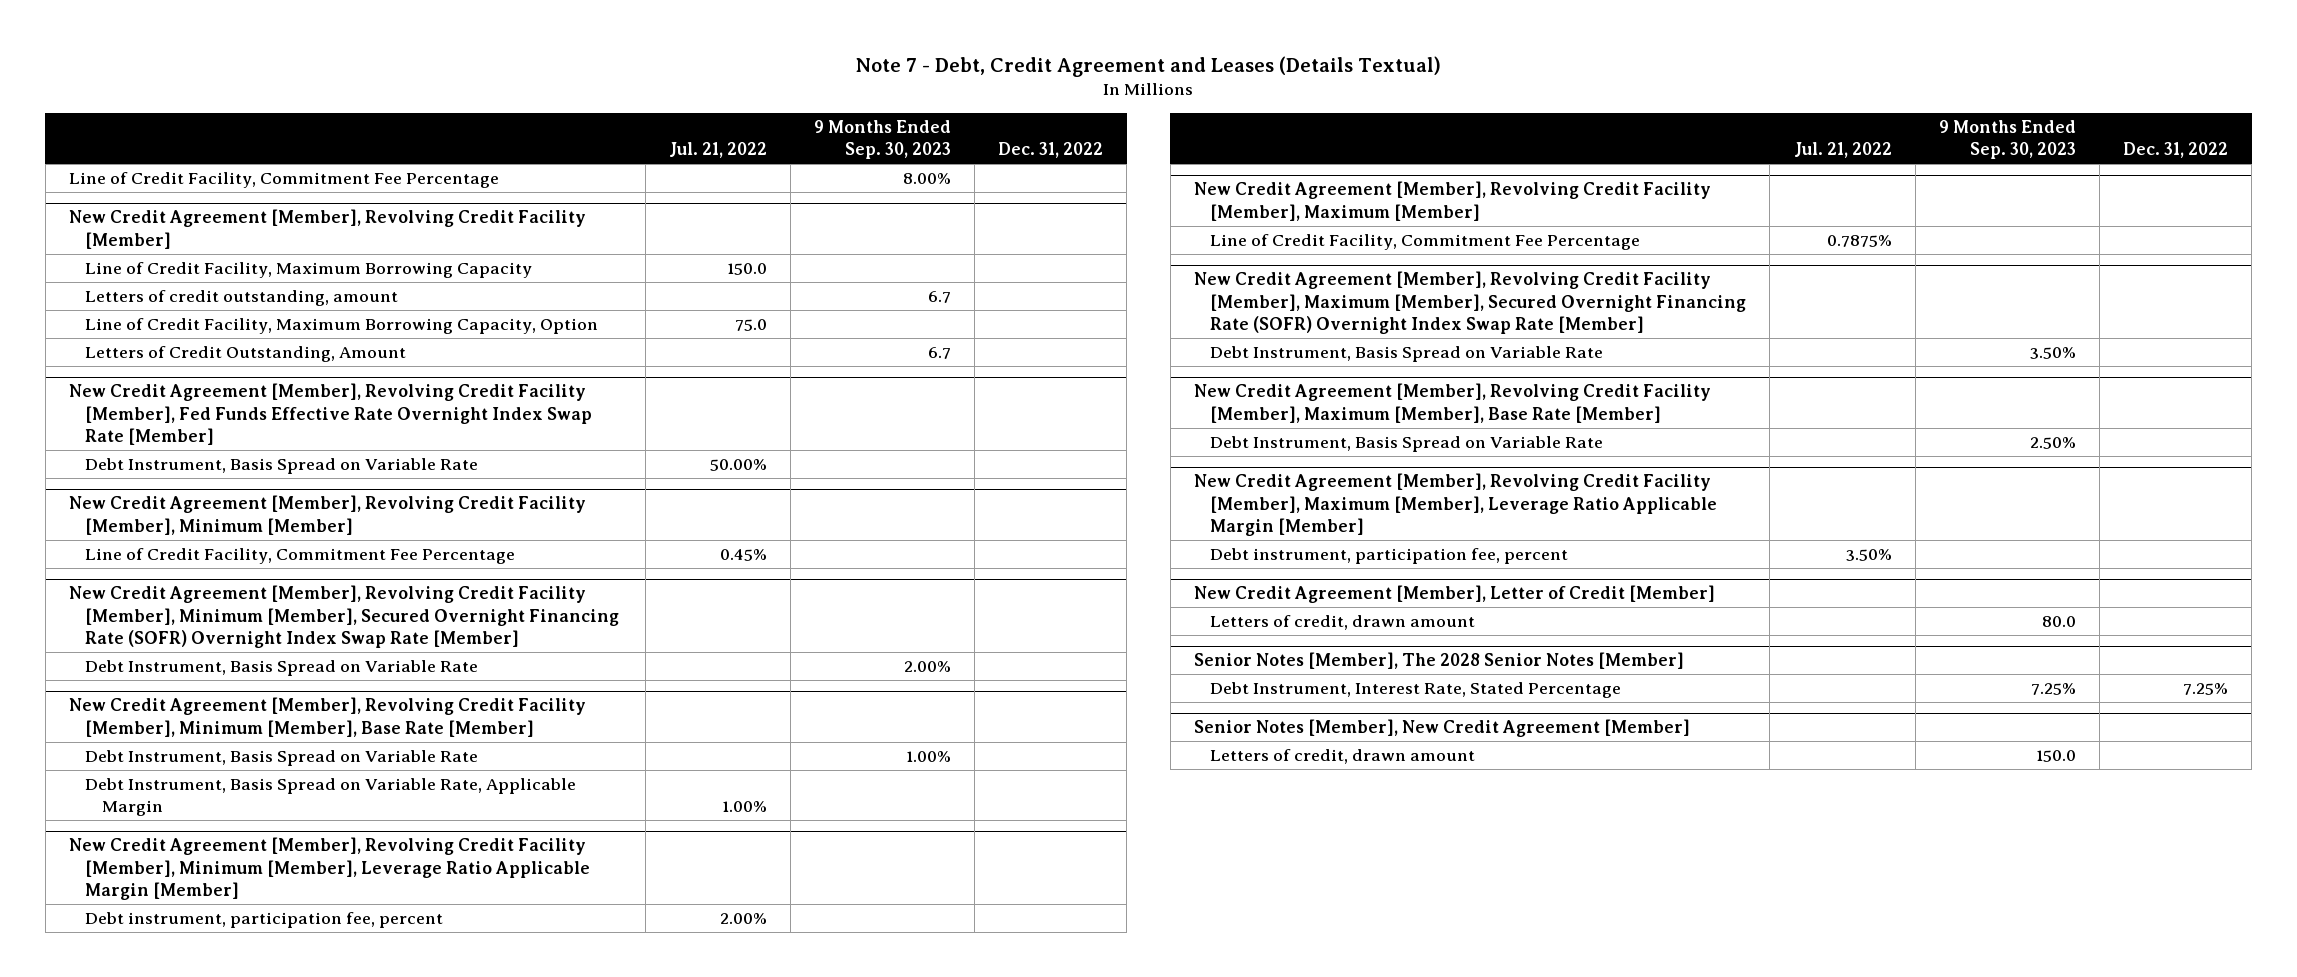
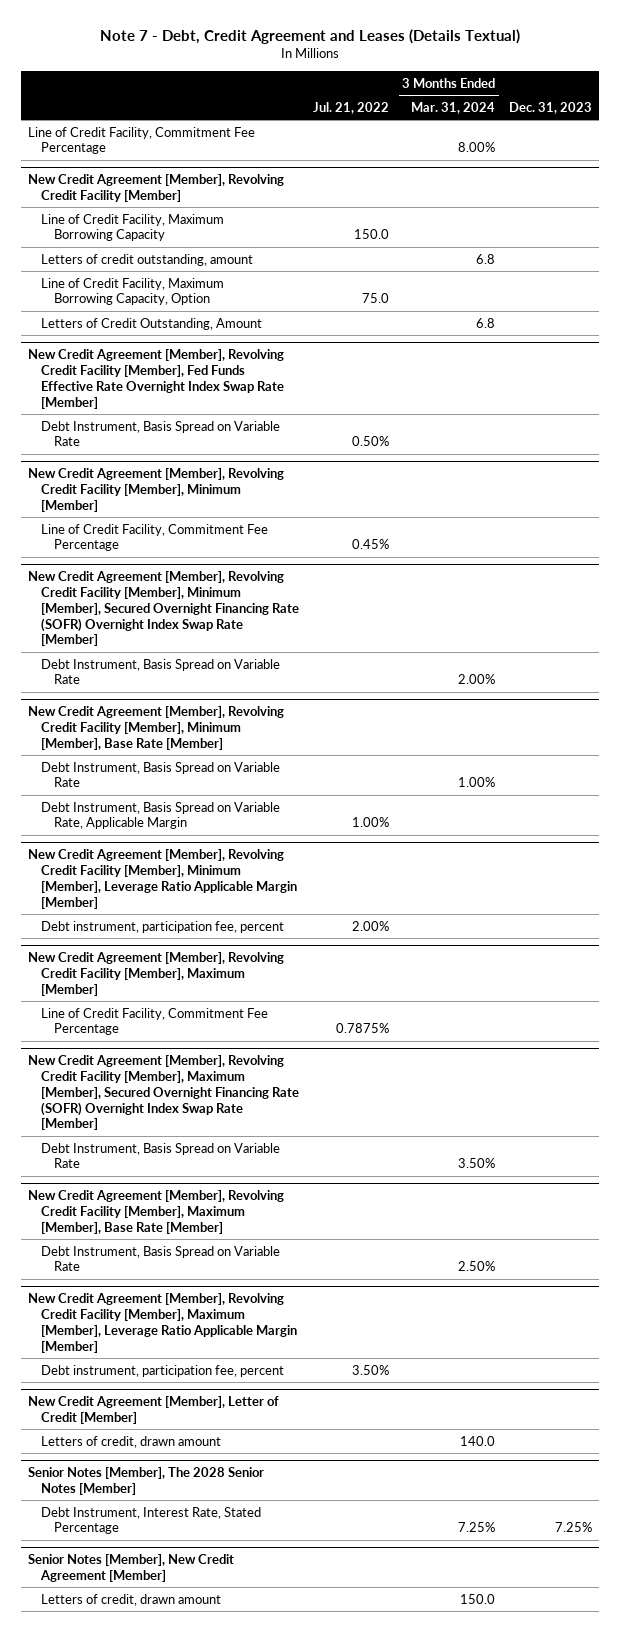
- | Jul. 21, 2022 | 9 Months Ended Sep. 30, 2023 | Dec. 31, 2022
+ | Jul. 21, 2022 | 3 Months Ended Mar. 31, 2024 | Dec. 31, 2023
@ New Credit Agreement [Member], Revolving Credit Facility [Member], Fed Funds Effective Rate Overnight Index Swap Rate [Member]
- Debt Instrument, Basis Spread on Variable Rate | 50.00% | |
+ Debt Instrument, Basis Spread on Variable Rate | 0.50% | |

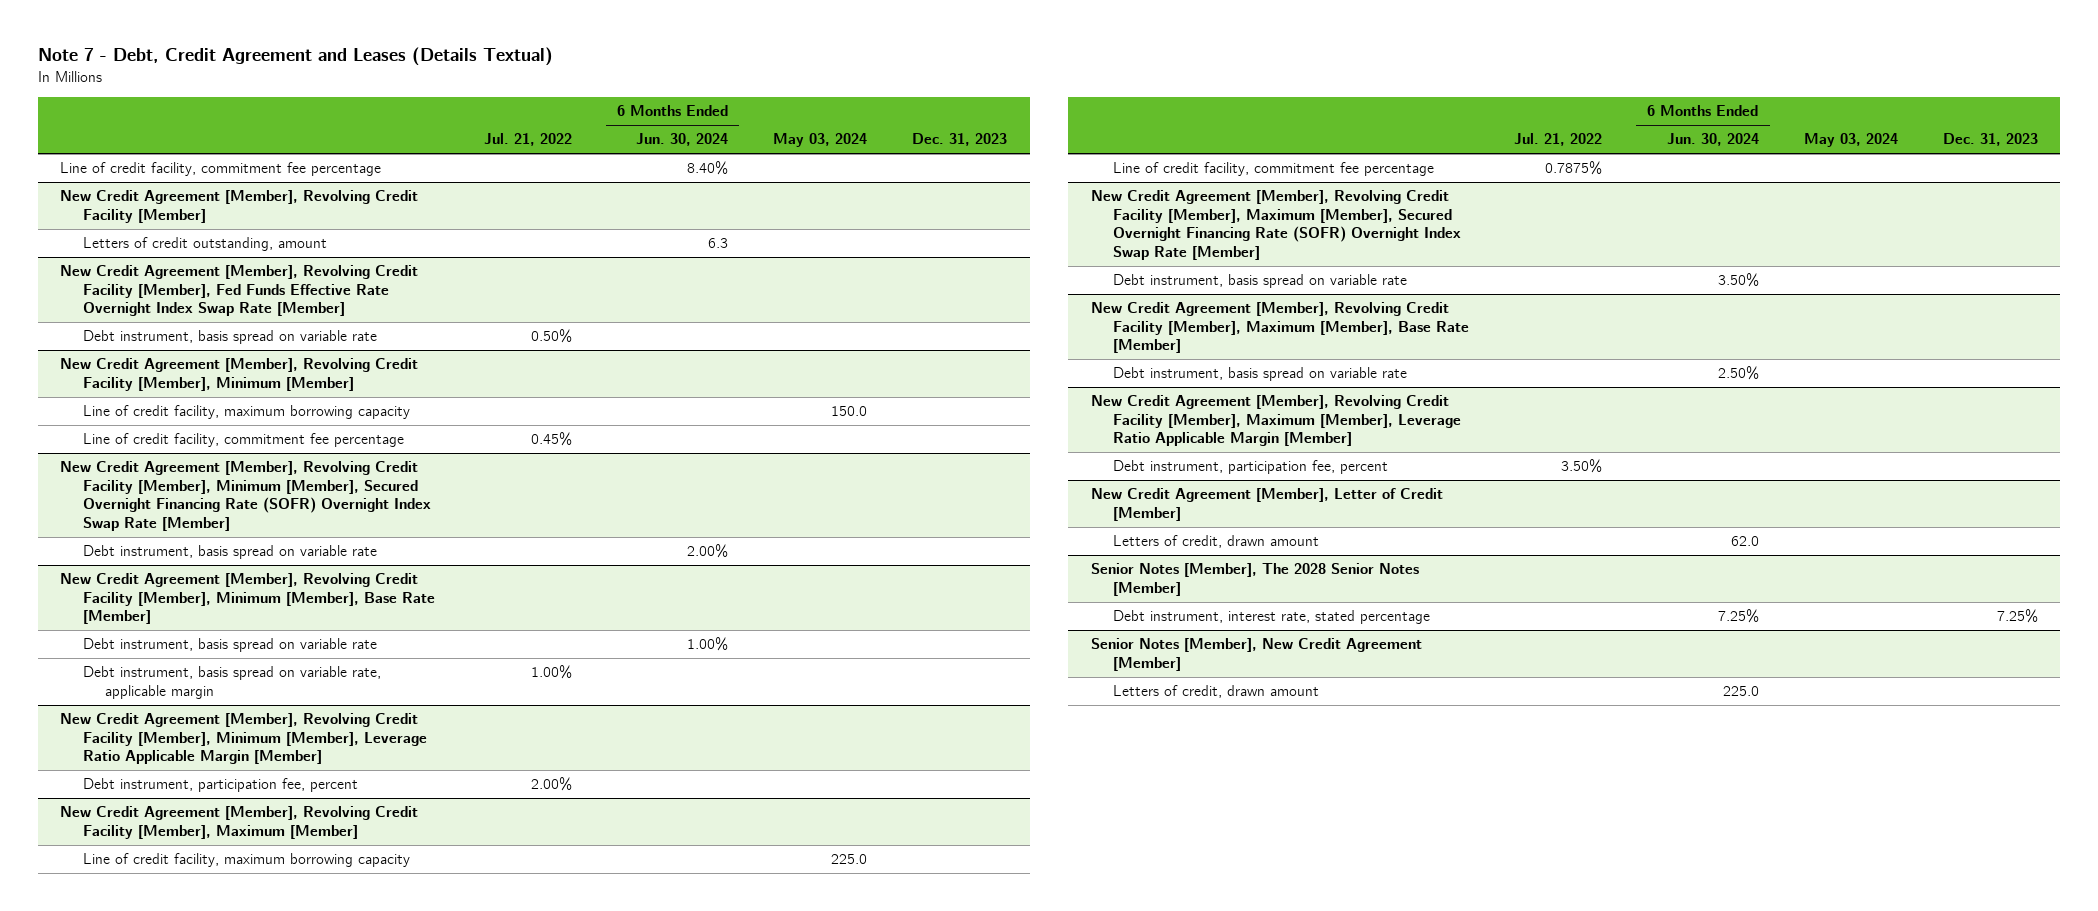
- | Jul. 21, 2022 | 3 Months Ended Mar. 31, 2024 | Dec. 31, 2023
+ | Jul. 21, 2022 | 6 Months Ended Jun. 30, 2024 | May 03, 2024 | Dec. 31, 2023
- Line of Credit Facility, Commitment Fee Percentage | | 8.00% |
+ Line of credit facility, commitment fee percentage | | 8.40% | |
@ New Credit Agreement [Member], Revolving Credit Facility [Member]
- Line of Credit Facility, Maximum Borrowing Capacity | 150.0 | |
- Line of Credit Facility, Maximum Borrowing Capacity, Option | 75.0 | |
- Letters of Credit Outstanding, Amount | | 6.8 |
@ New Credit Agreement [Member], Revolving Credit Facility [Member], Fed Funds Effective Rate Overnight Index Swap Rate [Member]
- Debt Instrument, Basis Spread on Variable Rate | 0.50% | |
+ Debt instrument, basis spread on variable rate | 0.50% | | |
@ New Credit Agreement [Member], Revolving Credit Facility [Member], Minimum [Member]
- Line of Credit Facility, Commitment Fee Percentage | 0.45% | |
+ Line of credit facility, maximum borrowing capacity | | | 150.0 |
+ Line of credit facility, commitment fee percentage | 0.45% | | |
@ New Credit Agreement [Member], Revolving Credit Facility [Member], Minimum [Member], Secured Overnight Financing Rate (SOFR) Overnight Index Swap Rate [Member]
- Debt Instrument, Basis Spread on Variable Rate | | 2.00% |
+ Debt instrument, basis spread on variable rate | | 2.00% | |
@ New Credit Agreement [Member], Revolving Credit Facility [Member], Minimum [Member], Base Rate [Member]
- Debt Instrument, Basis Spread on Variable Rate | | 1.00% |
- Debt Instrument, Basis Spread on Variable Rate, Applicable Margin | 1.00% | |
+ Debt instrument, basis spread on variable rate | | 1.00% | |
+ Debt instrument, basis spread on variable rate, applicable margin | 1.00% | | |
@ New Credit Agreement [Member], Revolving Credit Facility [Member], Maximum [Member]
- Line of Credit Facility, Commitment Fee Percentage | 0.7875% | |
+ Line of credit facility, maximum borrowing capacity | | | 225.0 |
+ Line of credit facility, commitment fee percentage | 0.7875% | | |
@ New Credit Agreement [Member], Revolving Credit Facility [Member], Maximum [Member], Secured Overnight Financing Rate (SOFR) Overnight Index Swap Rate [Member]
- Debt Instrument, Basis Spread on Variable Rate | | 3.50% |
+ Debt instrument, basis spread on variable rate | | 3.50% | |
@ New Credit Agreement [Member], Revolving Credit Facility [Member], Maximum [Member], Base Rate [Member]
- Debt Instrument, Basis Spread on Variable Rate | | 2.50% |
+ Debt instrument, basis spread on variable rate | | 2.50% | |
@ Senior Notes [Member], The 2028 Senior Notes [Member]
- Debt Instrument, Interest Rate, Stated Percentage | | 7.25% | 7.25%
+ Debt instrument, interest rate, stated percentage | | 7.25% | | 7.25%

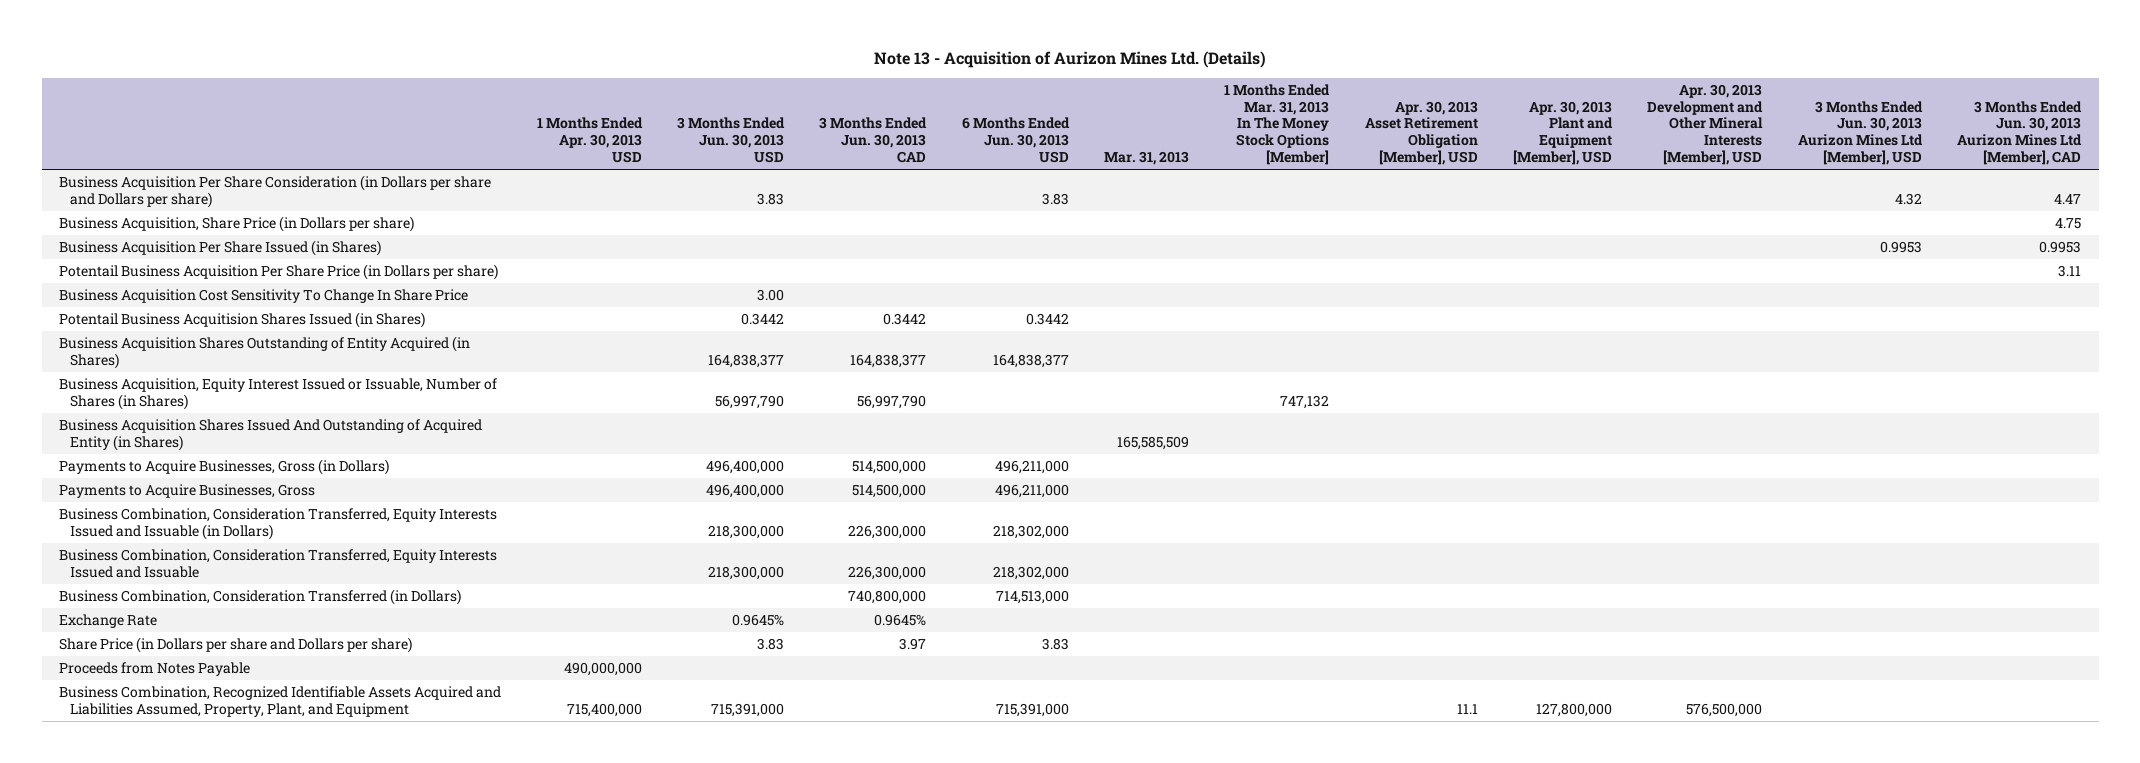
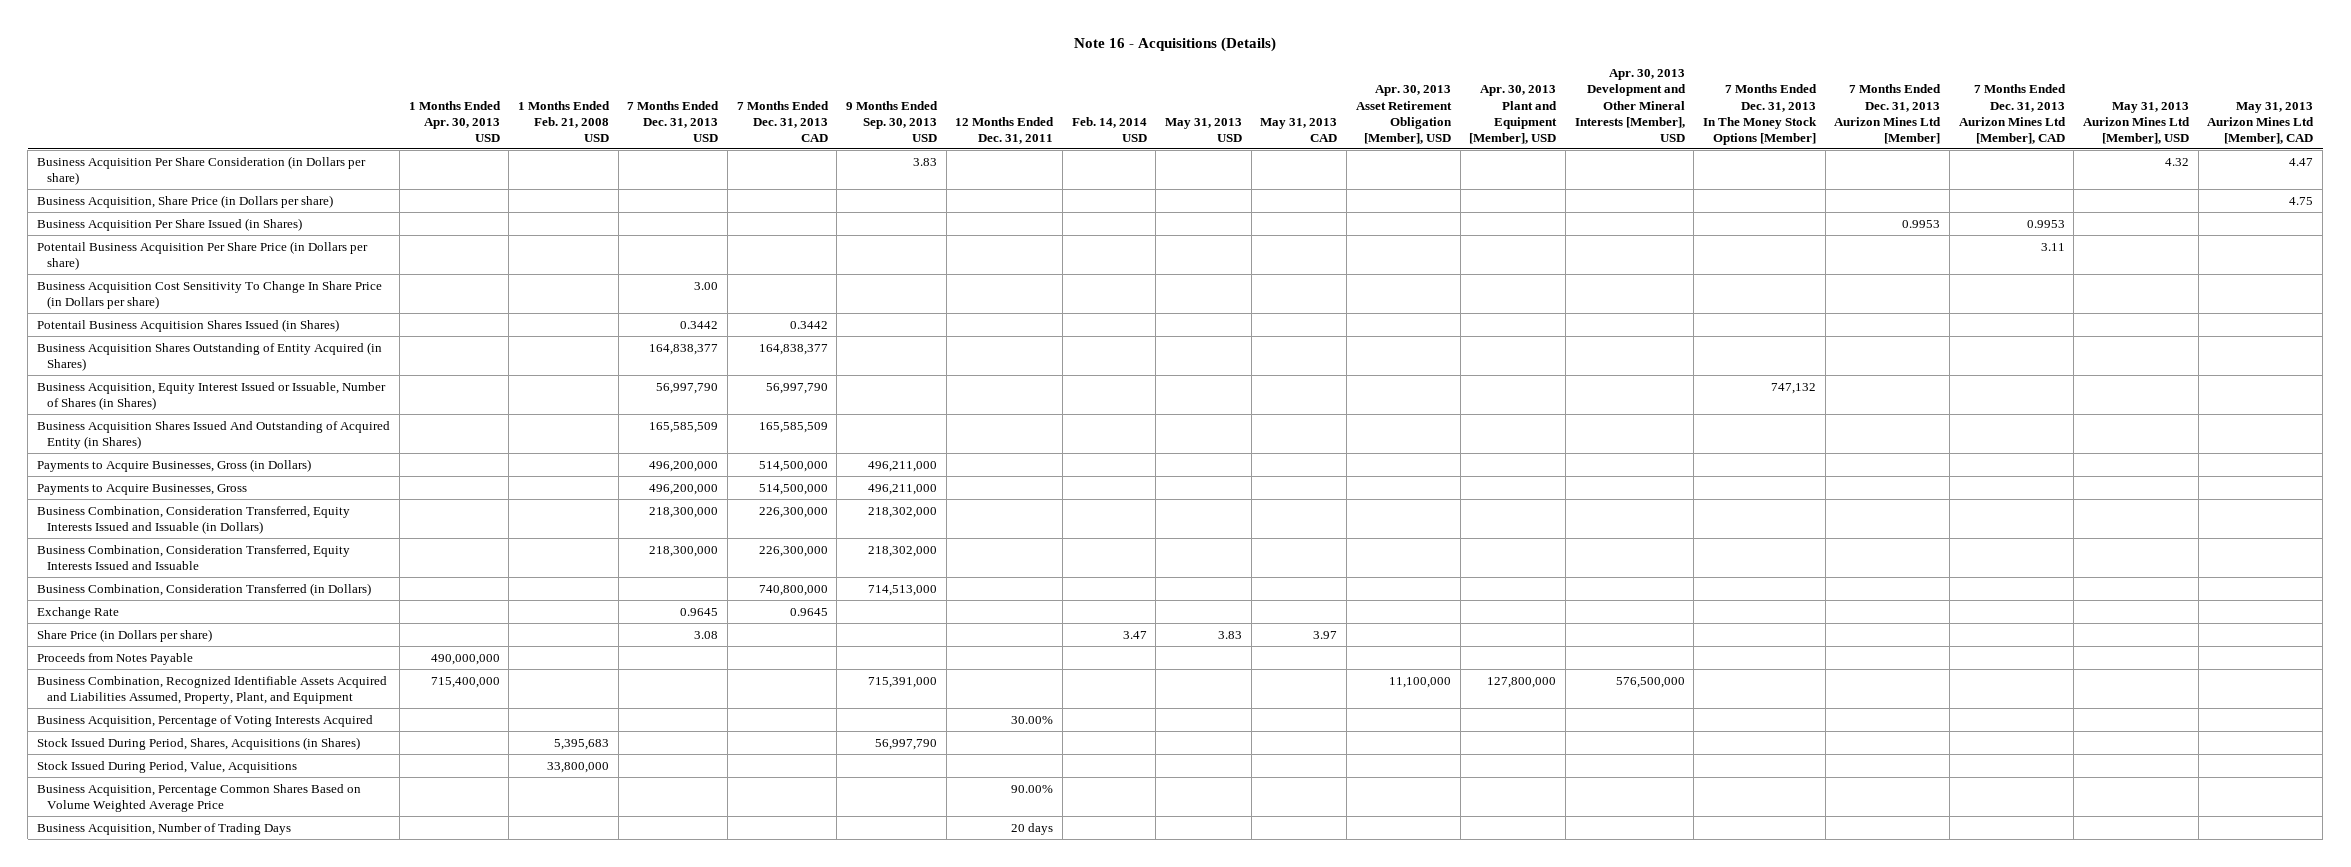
- Note 13 - Acquisition of Aurizon Mines Ltd. (Details)
+ Note 16 - Acquisitions (Details)
- | 1 Months Ended Apr. 30, 2013 USD | 3 Months Ended Jun. 30, 2013 USD | 3 Months Ended Jun. 30, 2013 CAD | 6 Months Ended Jun. 30, 2013 USD | Mar. 31, 2013 | 1 Months Ended Mar. 31, 2013 In The Money Stock Options [Member] | Apr. 30, 2013 Asset Retirement Obligation [Member], USD | Apr. 30, 2013 Plant and Equipment [Member], USD | Apr. 30, 2013 Development and Other Mineral Interests [Member], USD | 3 Months Ended Jun. 30, 2013 Aurizon Mines Ltd [Member], USD | 3 Months Ended Jun. 30, 2013 Aurizon Mines Ltd [Member], CAD
+ | 1 Months Ended Apr. 30, 2013 USD | 1 Months Ended Feb. 21, 2008 USD | 7 Months Ended Dec. 31, 2013 USD | 7 Months Ended Dec. 31, 2013 CAD | 9 Months Ended Sep. 30, 2013 USD | 12 Months Ended Dec. 31, 2011 | Feb. 14, 2014 USD | May 31, 2013 USD | May 31, 2013 CAD | Apr. 30, 2013 Asset Retirement Obligation [Member], USD | Apr. 30, 2013 Plant and Equipment [Member], USD | Apr. 30, 2013 Development and Other Mineral Interests [Member], USD | 7 Months Ended Dec. 31, 2013 In The Money Stock Options [Member] | 7 Months Ended Dec. 31, 2013 Aurizon Mines Ltd [Member] | 7 Months Ended Dec. 31, 2013 Aurizon Mines Ltd [Member], CAD | May 31, 2013 Aurizon Mines Ltd [Member], USD | May 31, 2013 Aurizon Mines Ltd [Member], CAD
- Business Acquisition Per Share Consideration (in Dollars per share and Dollars per share) | | 3.83 | | 3.83 | | | | | | 4.32 | 4.47
+ Business Acquisition Per Share Consideration (in Dollars per share) | | | | | 3.83 | | | | | | | | | | | 4.32 | 4.47
- Business Acquisition Cost Sensitivity To Change In Share Price | | 3.00 | | | | | | | | |
+ Business Acquisition Cost Sensitivity To Change In Share Price (in Dollars per share) | | | 3.00 | | | | | | | | | | | | | |
- Share Price (in Dollars per share and Dollars per share) | | 3.83 | 3.97 | 3.83 | | | | | | |
+ Share Price (in Dollars per share) | | | 3.08 | | | | 3.47 | 3.83 | 3.97 | | | | | | | |
- Business Combination, Recognized Identifiable Assets Acquired and Liabilities Assumed, Property, Plant, and Equipment | 715,400,000 | 715,391,000 | | 715,391,000 | | | 11.1 | 127,800,000 | 576,500,000 | |
+ Business Combination, Recognized Identifiable Assets Acquired and Liabilities Assumed, Property, Plant, and Equipment | 715,400,000 | | | | 715,391,000 | | | | | 11,100,000 | 127,800,000 | 576,500,000 | | | | |
+ Business Acquisition, Percentage of Voting Interests Acquired | | | | | | 30.00% | | | | | | | | | | |
+ Stock Issued During Period, Shares, Acquisitions (in Shares) | | 5,395,683 | | | 56,997,790 | | | | | | | | | | | |
+ Stock Issued During Period, Value, Acquisitions | | 33,800,000 | | | | | | | | | | | | | | |
+ Business Acquisition, Percentage Common Shares Based on Volume Weighted Average Price | | | | | | 90.00% | | | | | | | | | | |
+ Business Acquisition, Number of Trading Days | | | | | | 20 days | | | | | | | | | | |

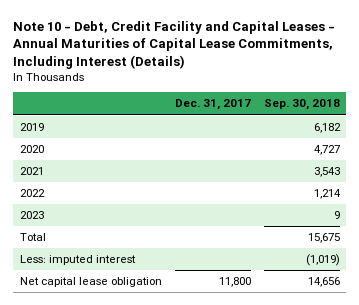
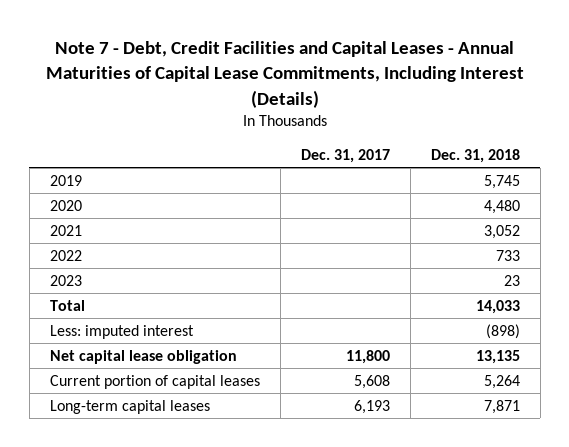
- Note 10 - Debt, Credit Facility and Capital Leases - Annual Maturities of Capital Lease Commitments, Including Interest (Details)
+ Note 7 - Debt, Credit Facilities and Capital Leases - Annual Maturities of Capital Lease Commitments, Including Interest (Details)
- | Dec. 31, 2017 | Sep. 30, 2018
+ | Dec. 31, 2017 | Dec. 31, 2018
+ Current portion of capital leases | 5,608 | 5,264
+ Long-term capital leases | 6,193 | 7,871

